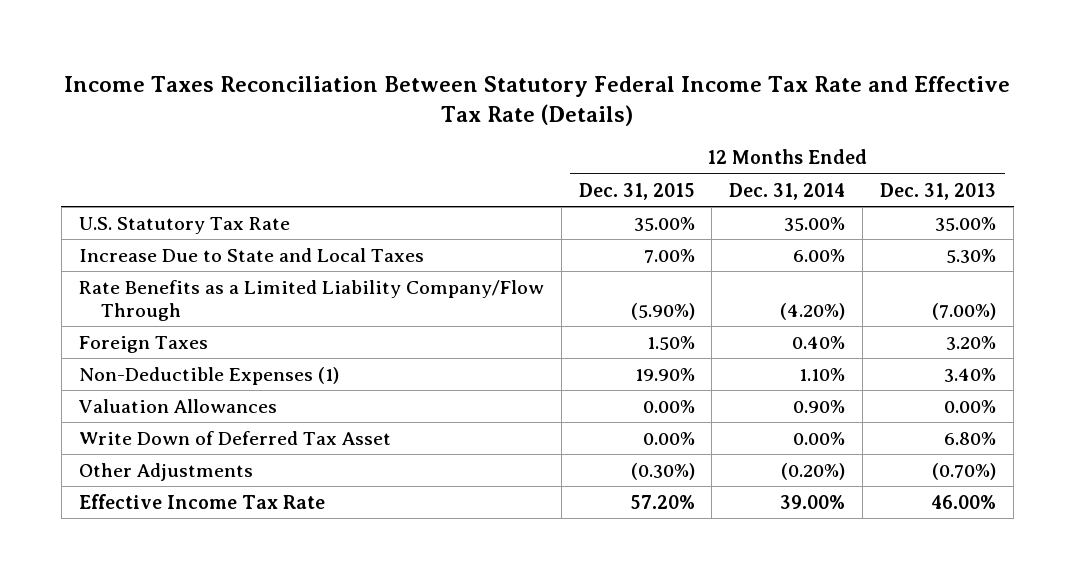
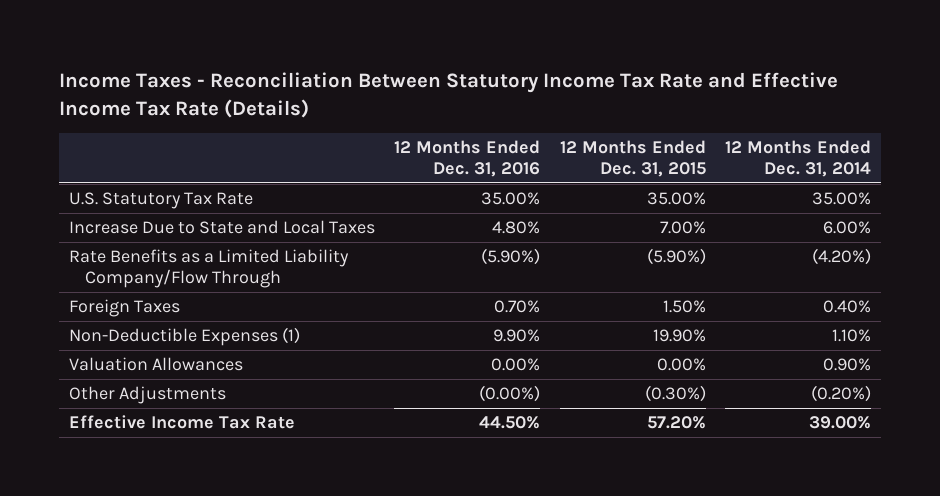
- Income Taxes Reconciliation Between Statutory Federal Income Tax Rate and Effective Tax Rate (Details)
+ Income Taxes - Reconciliation Between Statutory Income Tax Rate and Effective Income Tax Rate (Details)
- | 12 Months Ended Dec. 31, 2015 | 12 Months Ended Dec. 31, 2014 | 12 Months Ended Dec. 31, 2013
+ | 12 Months Ended Dec. 31, 2016 | 12 Months Ended Dec. 31, 2015 | 12 Months Ended Dec. 31, 2014
- Write Down of Deferred Tax Asset | 0.00% | 0.00% | 6.80%

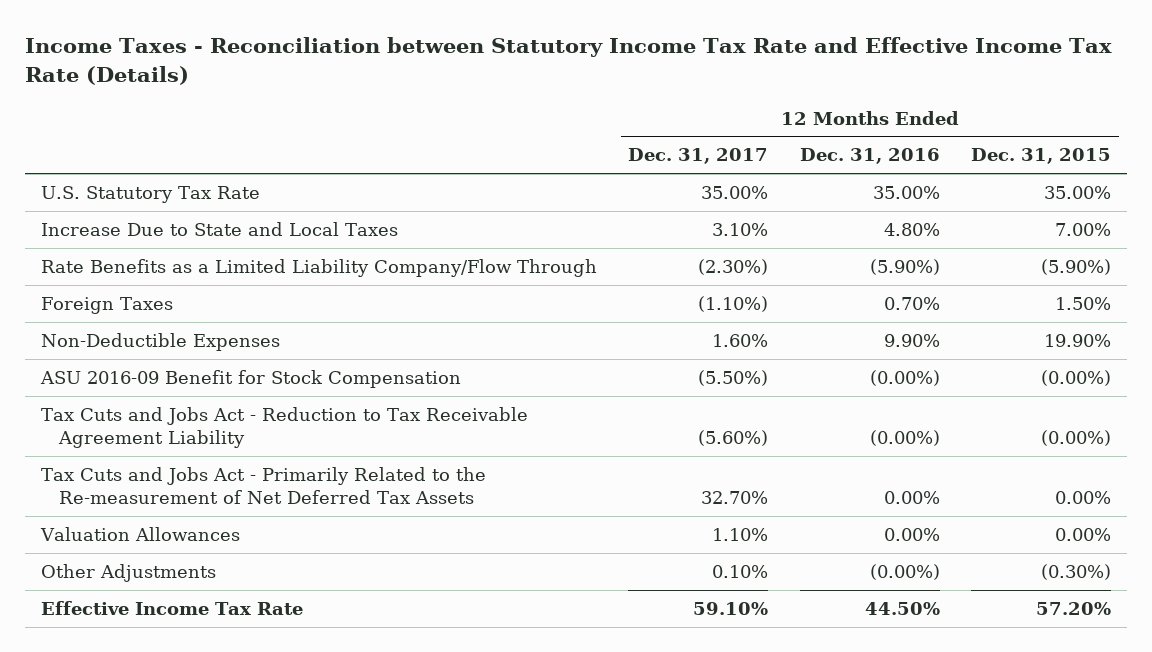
- Income Taxes - Reconciliation Between Statutory Income Tax Rate and Effective Income Tax Rate (Details)
+ Income Taxes - Reconciliation between Statutory Income Tax Rate and Effective Income Tax Rate (Details)
- | 12 Months Ended Dec. 31, 2016 | 12 Months Ended Dec. 31, 2015 | 12 Months Ended Dec. 31, 2014
+ | 12 Months Ended Dec. 31, 2017 | 12 Months Ended Dec. 31, 2016 | 12 Months Ended Dec. 31, 2015
- Non-Deductible Expenses (1) | 9.90% | 19.90% | 1.10%
+ Non-Deductible Expenses | 1.60% | 9.90% | 19.90%
+ ASU 2016-09 Benefit for Stock Compensation | (5.50%) | (0.00%) | (0.00%)
+ Tax Cuts and Jobs Act - Reduction to Tax Receivable Agreement Liability | (5.60%) | (0.00%) | (0.00%)
+ Tax Cuts and Jobs Act - Primarily Related to the Re-measurement of Net Deferred Tax Assets | 32.70% | 0.00% | 0.00%

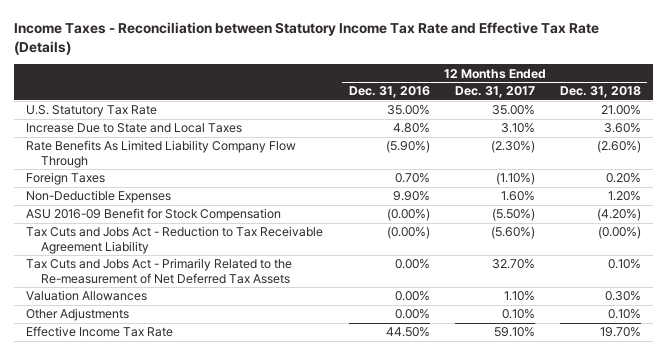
- Income Taxes - Reconciliation between Statutory Income Tax Rate and Effective Income Tax Rate (Details)
+ Income Taxes - Reconciliation between Statutory Income Tax Rate and Effective Tax Rate (Details)
- | 12 Months Ended Dec. 31, 2017 | 12 Months Ended Dec. 31, 2016 | 12 Months Ended Dec. 31, 2015
+ | 12 Months Ended Dec. 31, 2016 | 12 Months Ended Dec. 31, 2017 | 12 Months Ended Dec. 31, 2018
- Rate Benefits as a Limited Liability Company/Flow Through | (2.30%) | (5.90%) | (5.90%)
+ Rate Benefits As Limited Liability Company Flow Through | (5.90%) | (2.30%) | (2.60%)
- Other Adjustments | 0.10% | (0.00%) | (0.30%)
+ Other Adjustments | 0.00% | 0.10% | 0.10%

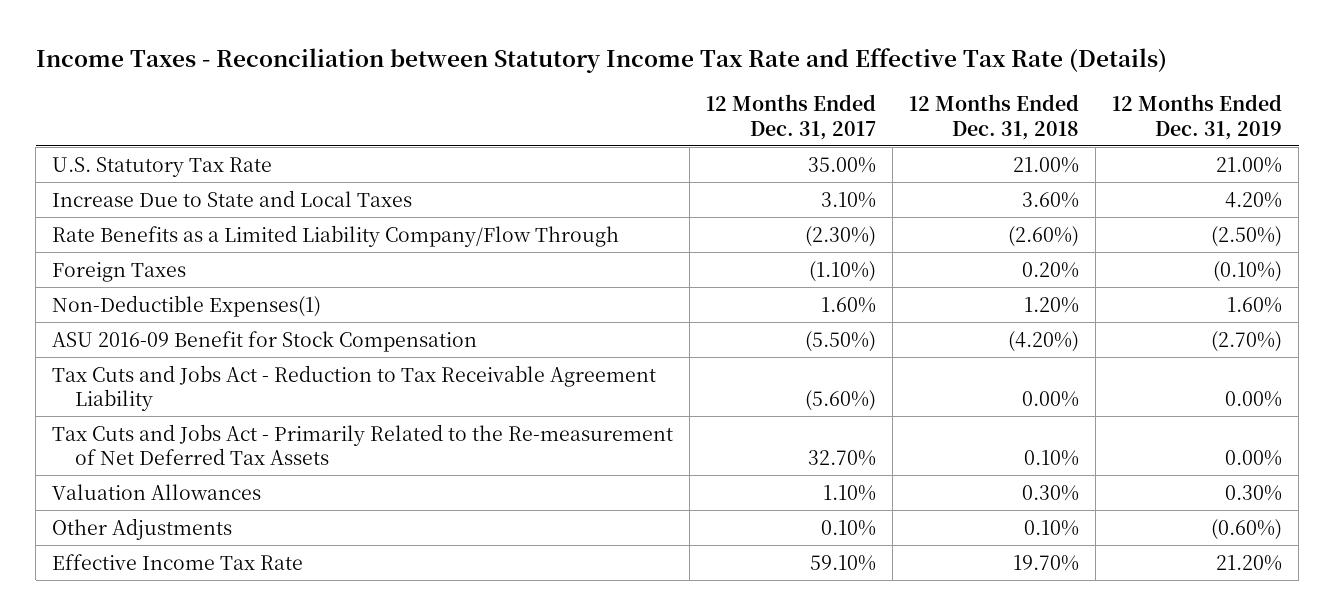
- | 12 Months Ended Dec. 31, 2016 | 12 Months Ended Dec. 31, 2017 | 12 Months Ended Dec. 31, 2018
+ | 12 Months Ended Dec. 31, 2017 | 12 Months Ended Dec. 31, 2018 | 12 Months Ended Dec. 31, 2019
- Rate Benefits As Limited Liability Company Flow Through | (5.90%) | (2.30%) | (2.60%)
+ Rate Benefits as a Limited Liability Company/Flow Through | (2.30%) | (2.60%) | (2.50%)
- Non-Deductible Expenses | 9.90% | 1.60% | 1.20%
+ Non-Deductible Expenses(1) | 1.60% | 1.20% | 1.60%
- Tax Cuts and Jobs Act - Reduction to Tax Receivable Agreement Liability | (0.00%) | (5.60%) | (0.00%)
+ Tax Cuts and Jobs Act - Reduction to Tax Receivable Agreement Liability | (5.60%) | 0.00% | 0.00%

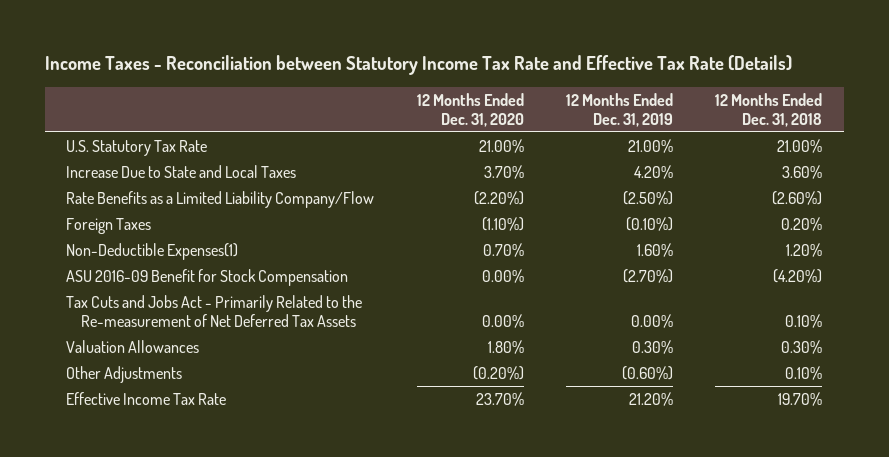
- | 12 Months Ended Dec. 31, 2017 | 12 Months Ended Dec. 31, 2018 | 12 Months Ended Dec. 31, 2019
+ | 12 Months Ended Dec. 31, 2020 | 12 Months Ended Dec. 31, 2019 | 12 Months Ended Dec. 31, 2018
- Rate Benefits as a Limited Liability Company/Flow Through | (2.30%) | (2.60%) | (2.50%)
+ Rate Benefits as a Limited Liability Company/Flow | (2.20%) | (2.50%) | (2.60%)
- Tax Cuts and Jobs Act - Reduction to Tax Receivable Agreement Liability | (5.60%) | 0.00% | 0.00%

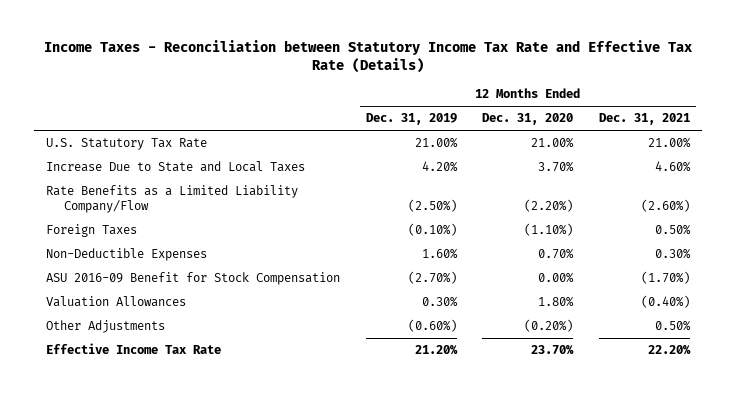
- | 12 Months Ended Dec. 31, 2020 | 12 Months Ended Dec. 31, 2019 | 12 Months Ended Dec. 31, 2018
+ | 12 Months Ended Dec. 31, 2019 | 12 Months Ended Dec. 31, 2020 | 12 Months Ended Dec. 31, 2021
- Non-Deductible Expenses(1) | 0.70% | 1.60% | 1.20%
+ Non-Deductible Expenses | 1.60% | 0.70% | 0.30%
- Tax Cuts and Jobs Act - Primarily Related to the Re-measurement of Net Deferred Tax Assets | 0.00% | 0.00% | 0.10%

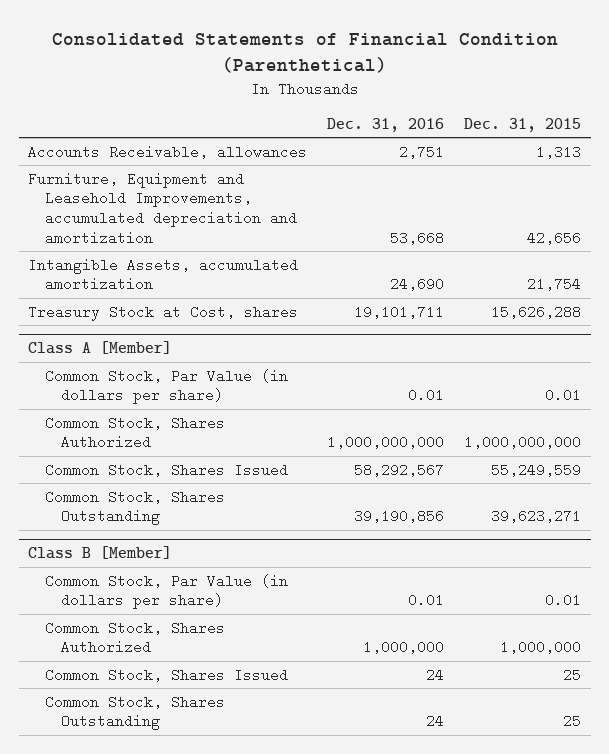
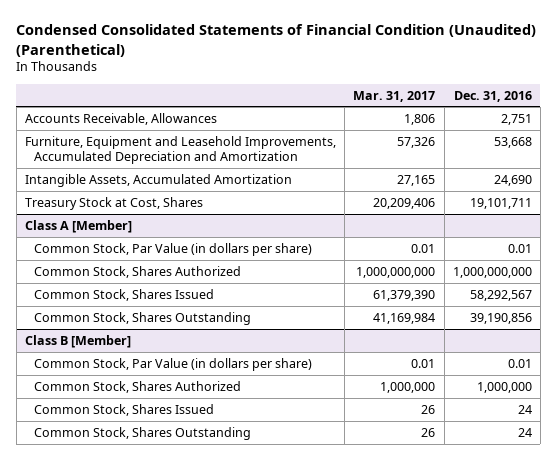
- Consolidated Statements of Financial Condition (Parenthetical)
+ Condensed Consolidated Statements of Financial Condition (Unaudited) (Parenthetical)
- | Dec. 31, 2016 | Dec. 31, 2015
+ | Mar. 31, 2017 | Dec. 31, 2016
- Accounts Receivable, allowances | 2,751 | 1,313
- Furniture, Equipment and Leasehold Improvements, accumulated depreciation and amortization | 53,668 | 42,656
- Intangible Assets, accumulated amortization | 24,690 | 21,754
- Treasury Stock at Cost, shares | 19,101,711 | 15,626,288
+ Accounts Receivable, Allowances | 1,806 | 2,751
+ Furniture, Equipment and Leasehold Improvements, Accumulated Depreciation and Amortization | 57,326 | 53,668
+ Intangible Assets, Accumulated Amortization | 27,165 | 24,690
+ Treasury Stock at Cost, Shares | 20,209,406 | 19,101,711

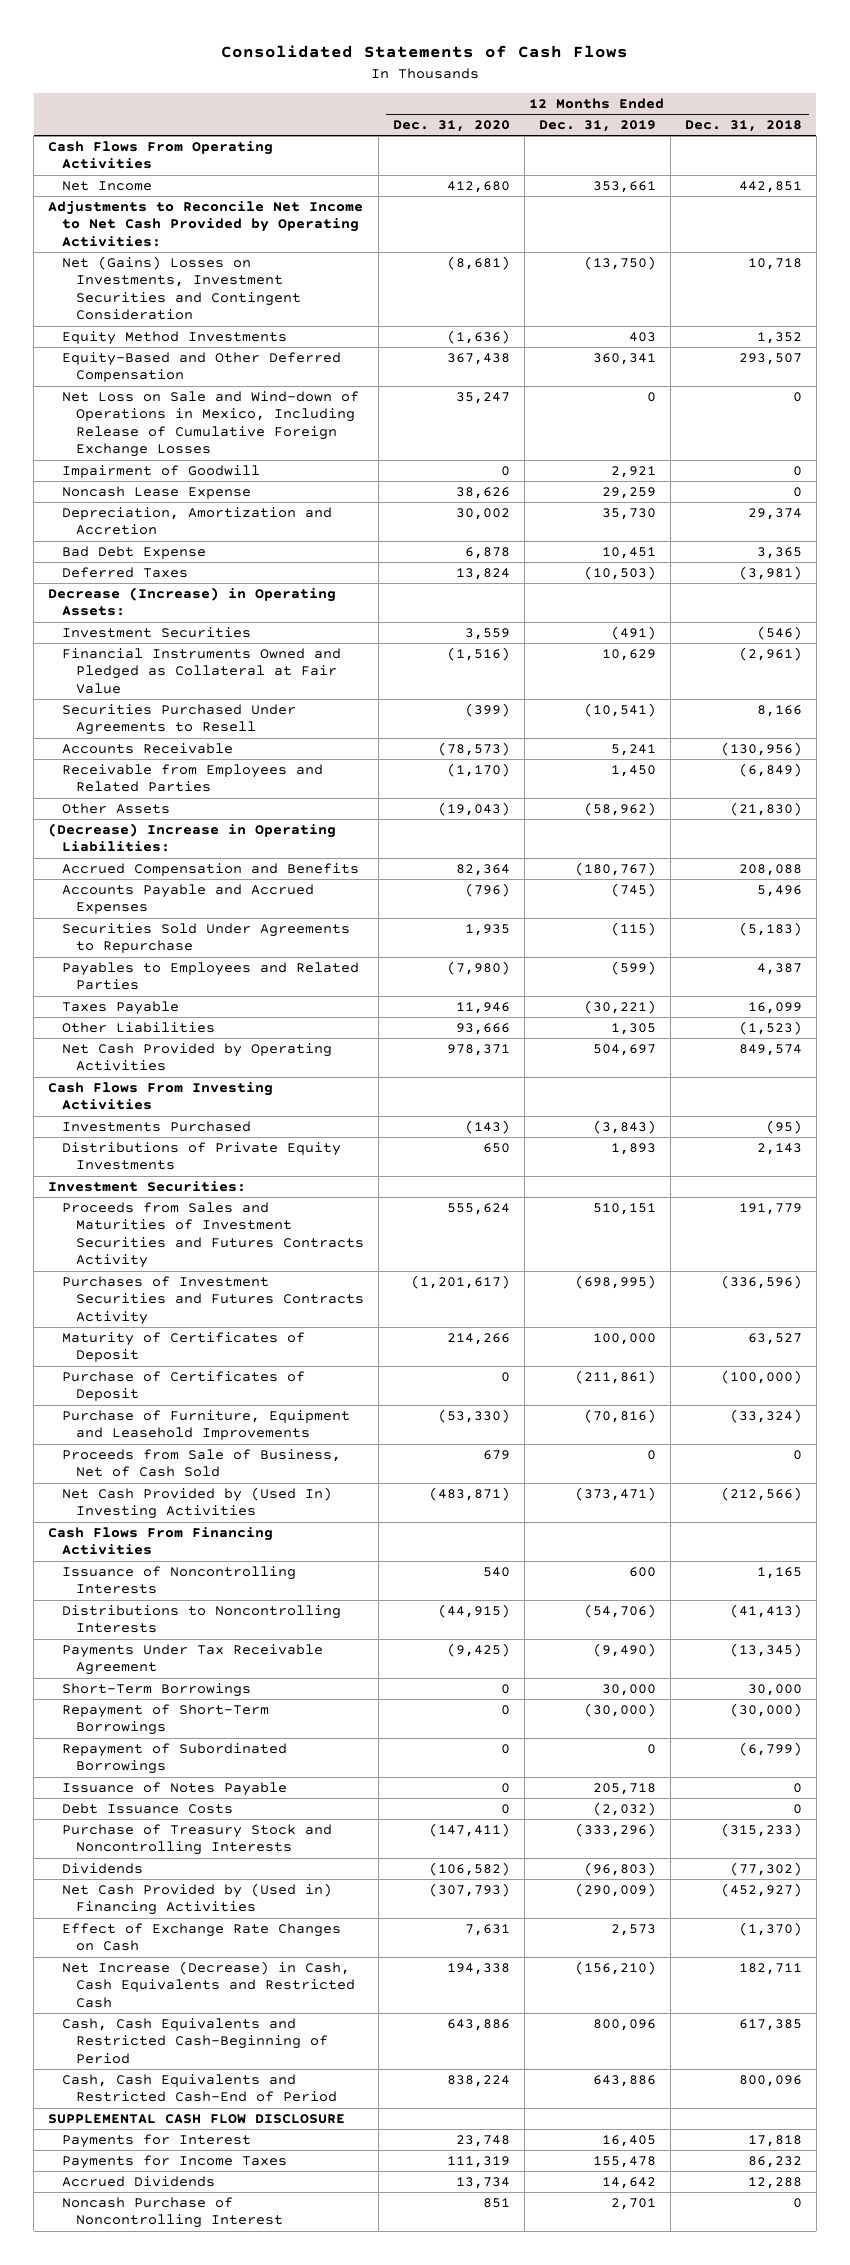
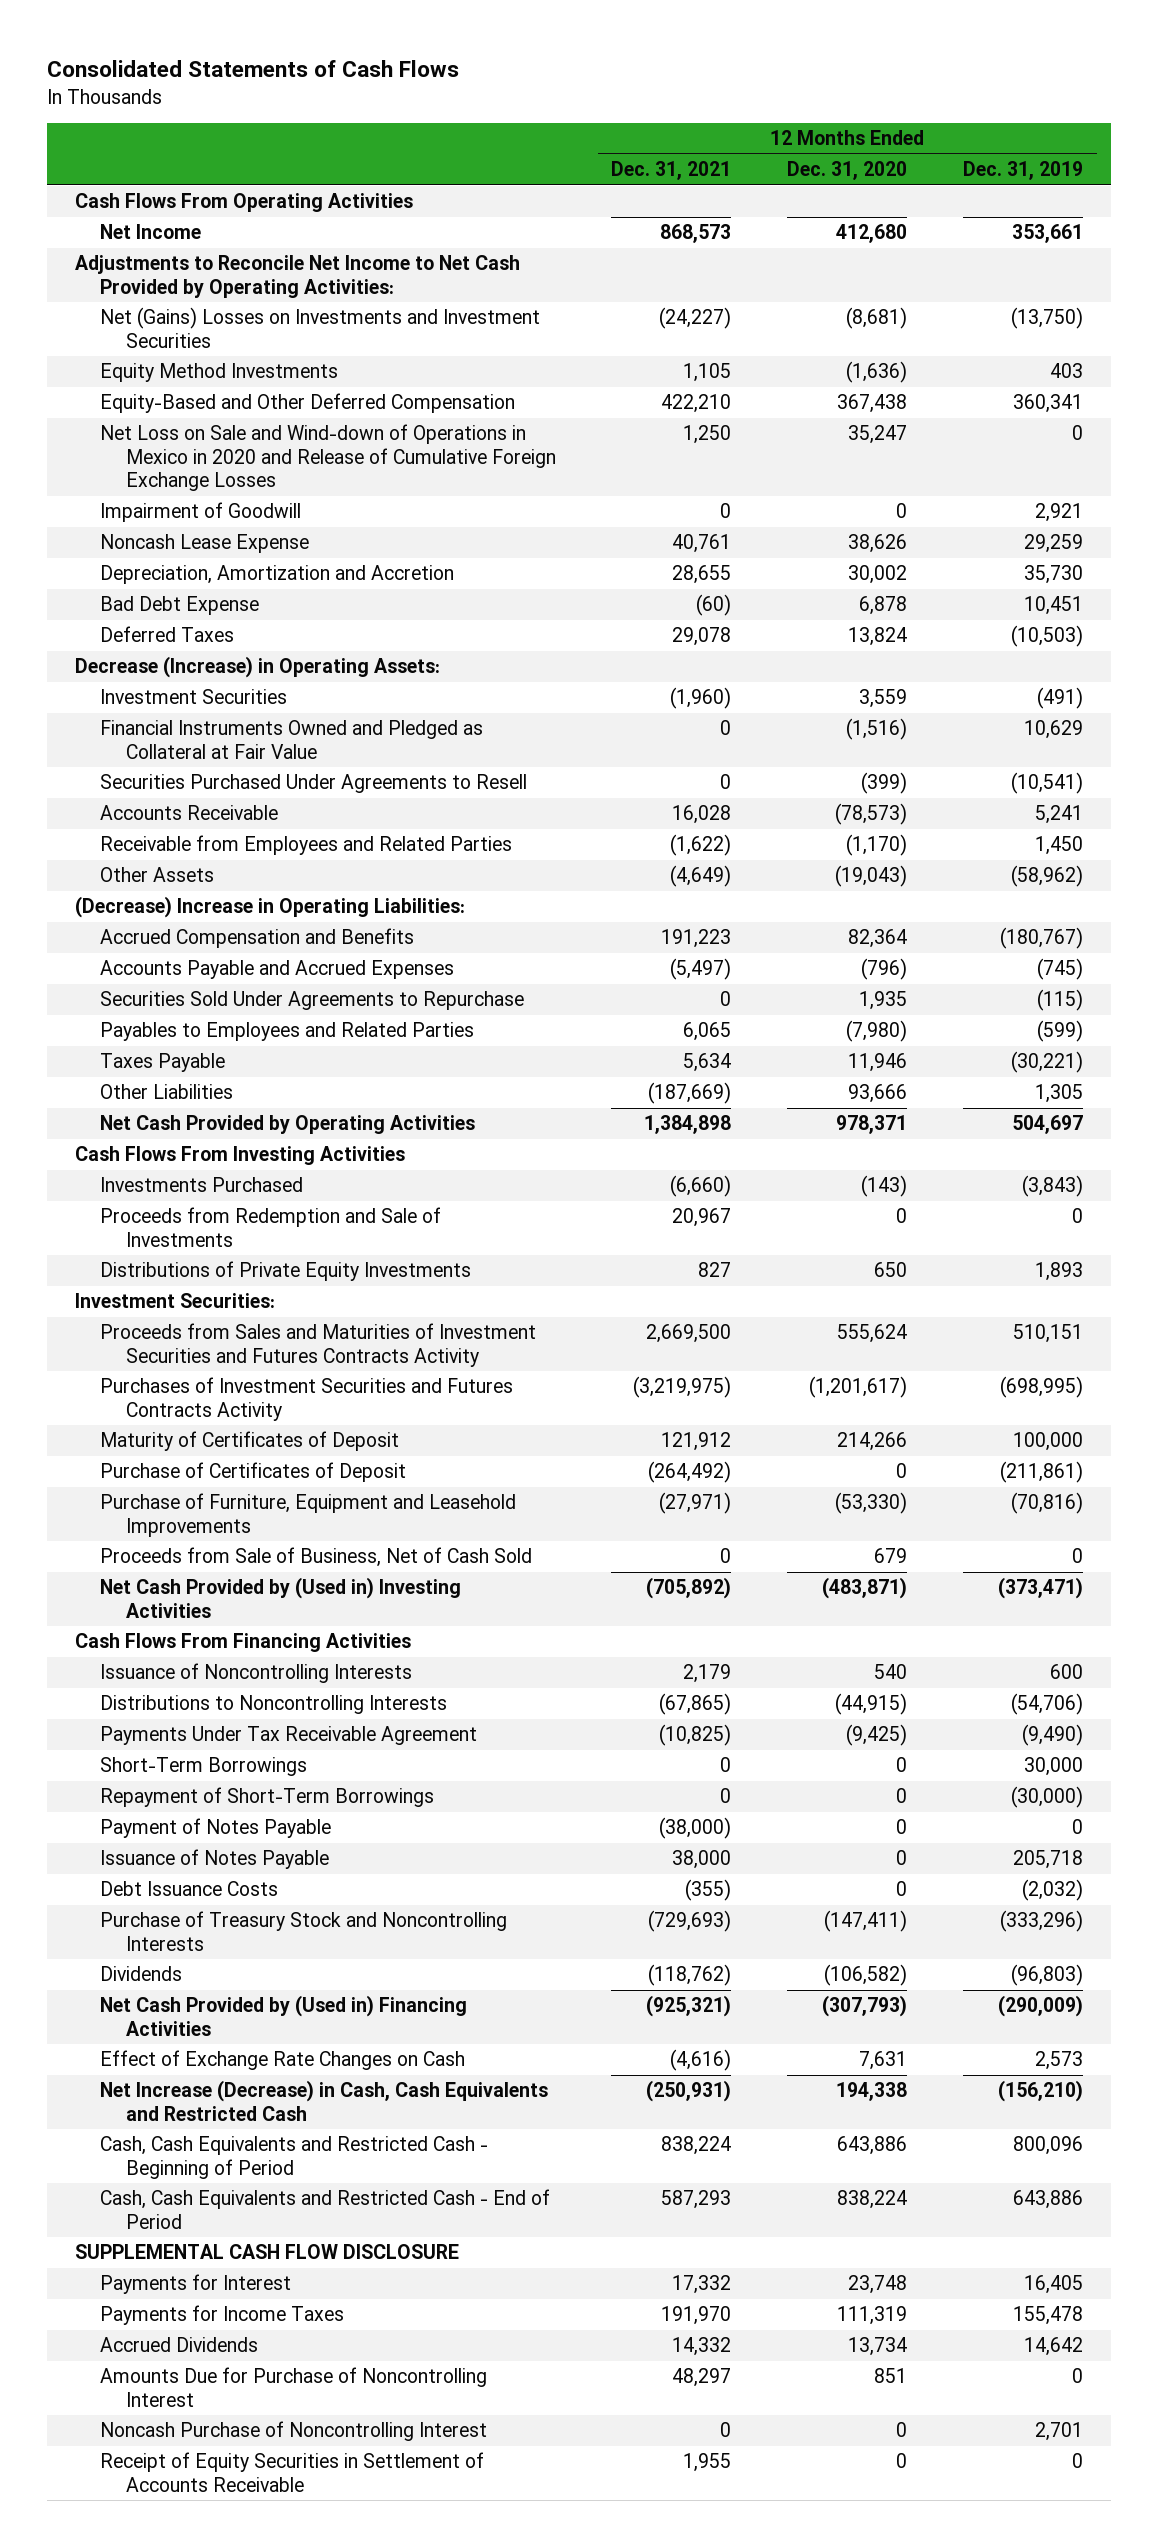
- | 12 Months Ended Dec. 31, 2020 | 12 Months Ended Dec. 31, 2019 | 12 Months Ended Dec. 31, 2018
+ | 12 Months Ended Dec. 31, 2021 | 12 Months Ended Dec. 31, 2020 | 12 Months Ended Dec. 31, 2019
- Net (Gains) Losses on Investments, Investment Securities and Contingent Consideration | (8,681) | (13,750) | 10,718
+ Net (Gains) Losses on Investments and Investment Securities | (24,227) | (8,681) | (13,750)
- Net Loss on Sale and Wind-down of Operations in Mexico, Including Release of Cumulative Foreign Exchange Losses | 35,247 | 0 | 0
+ Net Loss on Sale and Wind-down of Operations in Mexico in 2020 and Release of Cumulative Foreign Exchange Losses | 1,250 | 35,247 | 0
+ Proceeds from Redemption and Sale of Investments | 20,967 | 0 | 0
- Net Cash Provided by (Used In) Investing Activities | (483,871) | (373,471) | (212,566)
+ Net Cash Provided by (Used in) Investing Activities | (705,892) | (483,871) | (373,471)
- Repayment of Subordinated Borrowings | 0 | 0 | (6,799)
+ Payment of Notes Payable | (38,000) | 0 | 0
- Cash, Cash Equivalents and Restricted Cash-Beginning of Period | 643,886 | 800,096 | 617,385
- Cash, Cash Equivalents and Restricted Cash-End of Period | 838,224 | 643,886 | 800,096
+ Cash, Cash Equivalents and Restricted Cash - Beginning of Period | 838,224 | 643,886 | 800,096
+ Cash, Cash Equivalents and Restricted Cash - End of Period | 587,293 | 838,224 | 643,886
- Noncash Purchase of Noncontrolling Interest | 851 | 2,701 | 0
+ Amounts Due for Purchase of Noncontrolling Interest | 48,297 | 851 | 0
+ Noncash Purchase of Noncontrolling Interest | 0 | 0 | 2,701
+ Receipt of Equity Securities in Settlement of Accounts Receivable | 1,955 | 0 | 0

